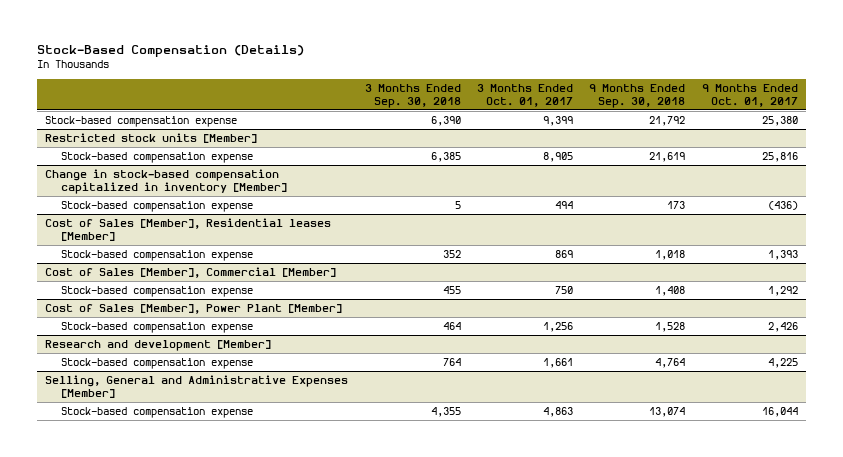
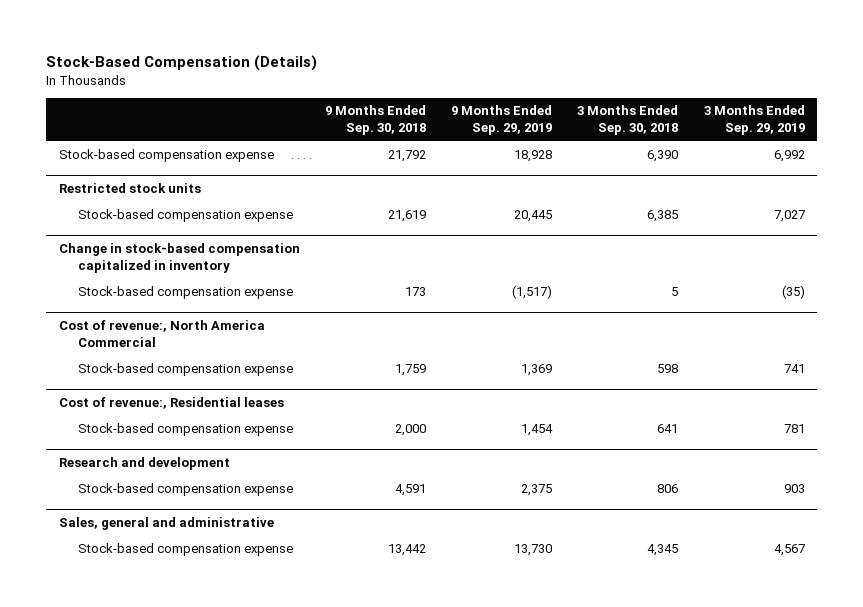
- | 3 Months Ended Sep. 30, 2018 | 3 Months Ended Oct. 01, 2017 | 9 Months Ended Sep. 30, 2018 | 9 Months Ended Oct. 01, 2017
+ | 9 Months Ended Sep. 30, 2018 | 9 Months Ended Sep. 29, 2019 | 3 Months Ended Sep. 30, 2018 | 3 Months Ended Sep. 29, 2019
- Restricted stock units [Member]
+ Restricted stock units
- Change in stock-based compensation capitalized in inventory [Member]
+ Change in stock-based compensation capitalized in inventory
- Cost of Sales [Member], Residential leases [Member]
- Stock-based compensation expense | 352 | 869 | 1,018 | 1,393
- Cost of Sales [Member], Commercial [Member]
- Stock-based compensation expense | 455 | 750 | 1,408 | 1,292
- Cost of Sales [Member], Power Plant [Member]
- Stock-based compensation expense | 464 | 1,256 | 1,528 | 2,426
- Research and development [Member]
- Stock-based compensation expense | 764 | 1,661 | 4,764 | 4,225
- Selling, General and Administrative Expenses [Member]
- Stock-based compensation expense | 4,355 | 4,863 | 13,074 | 16,044
+ Cost of revenue:, North America Commercial
+ Stock-based compensation expense | 1,759 | 1,369 | 598 | 741
+ Cost of revenue:, Residential leases
+ Stock-based compensation expense | 2,000 | 1,454 | 641 | 781
+ Research and development
+ Stock-based compensation expense | 4,591 | 2,375 | 806 | 903
+ Sales, general and administrative
+ Stock-based compensation expense | 13,442 | 13,730 | 4,345 | 4,567

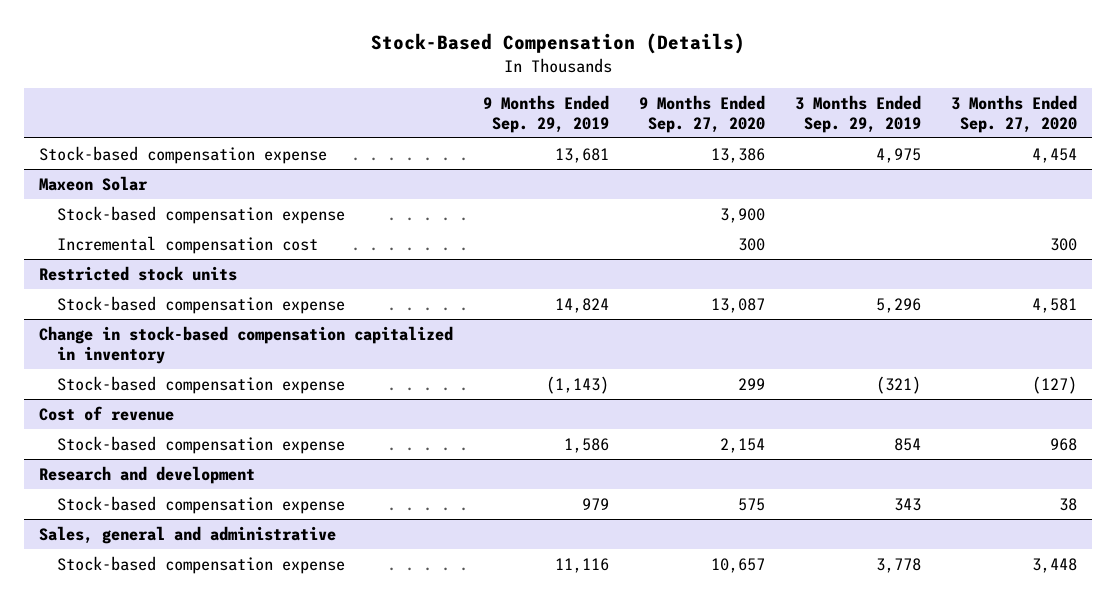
- | 9 Months Ended Sep. 30, 2018 | 9 Months Ended Sep. 29, 2019 | 3 Months Ended Sep. 30, 2018 | 3 Months Ended Sep. 29, 2019
+ | 9 Months Ended Sep. 29, 2019 | 9 Months Ended Sep. 27, 2020 | 3 Months Ended Sep. 29, 2019 | 3 Months Ended Sep. 27, 2020
- Stock-based compensation expense | 21,792 | 18,928 | 6,390 | 6,992
+ Stock-based compensation expense | 13,681 | 13,386 | 4,975 | 4,454
+ Maxeon Solar
+ Stock-based compensation expense | | 3,900 | |
+ Incremental compensation cost | | 300 | | 300
@ Restricted stock units
- Stock-based compensation expense | 21,619 | 20,445 | 6,385 | 7,027
+ Stock-based compensation expense | 14,824 | 13,087 | 5,296 | 4,581
@ Change in stock-based compensation capitalized in inventory
- Stock-based compensation expense | 173 | (1,517) | 5 | (35)
- Cost of revenue:, North America Commercial
- Stock-based compensation expense | 1,759 | 1,369 | 598 | 741
- Cost of revenue:, Residential leases
- Stock-based compensation expense | 2,000 | 1,454 | 641 | 781
@ Change in stock-based compensation capitalized in inventory
+ Stock-based compensation expense | (1,143) | 299 | (321) | (127)
+ Cost of revenue
+ Stock-based compensation expense | 1,586 | 2,154 | 854 | 968
@ Research and development
- Stock-based compensation expense | 4,591 | 2,375 | 806 | 903
+ Stock-based compensation expense | 979 | 575 | 343 | 38
@ Sales, general and administrative
- Stock-based compensation expense | 13,442 | 13,730 | 4,345 | 4,567
+ Stock-based compensation expense | 11,116 | 10,657 | 3,778 | 3,448

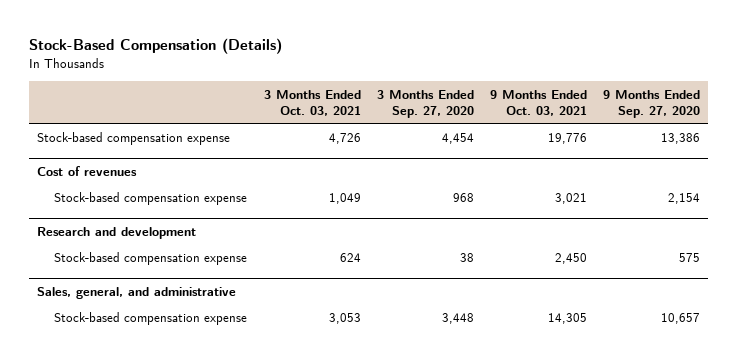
- | 9 Months Ended Sep. 29, 2019 | 9 Months Ended Sep. 27, 2020 | 3 Months Ended Sep. 29, 2019 | 3 Months Ended Sep. 27, 2020
+ | 3 Months Ended Oct. 03, 2021 | 3 Months Ended Sep. 27, 2020 | 9 Months Ended Oct. 03, 2021 | 9 Months Ended Sep. 27, 2020
- Maxeon Solar
- Stock-based compensation expense | | 3,900 | |
- Incremental compensation cost | | 300 | | 300
- Restricted stock units
- Stock-based compensation expense | 14,824 | 13,087 | 5,296 | 4,581
- Change in stock-based compensation capitalized in inventory
- Stock-based compensation expense | (1,143) | 299 | (321) | (127)
- Cost of revenue
+ Cost of revenues
- Sales, general and administrative
+ Sales, general, and administrative

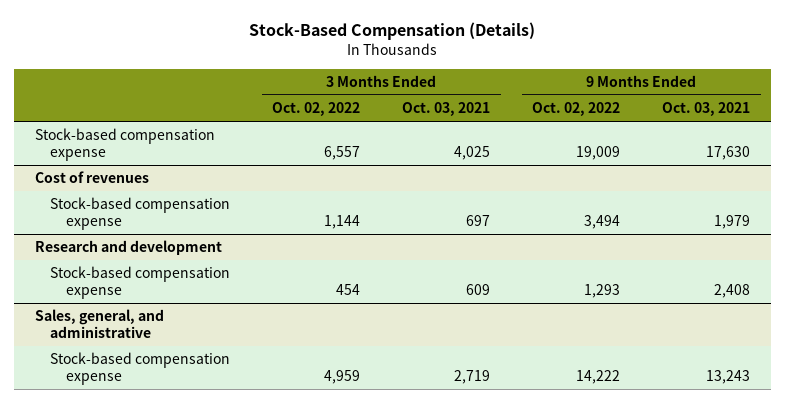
- | 3 Months Ended Oct. 03, 2021 | 3 Months Ended Sep. 27, 2020 | 9 Months Ended Oct. 03, 2021 | 9 Months Ended Sep. 27, 2020
+ | 3 Months Ended Oct. 02, 2022 | 3 Months Ended Oct. 03, 2021 | 9 Months Ended Oct. 02, 2022 | 9 Months Ended Oct. 03, 2021
- Stock-based compensation expense | 4,726 | 4,454 | 19,776 | 13,386
+ Stock-based compensation expense | 6,557 | 4,025 | 19,009 | 17,630
@ Cost of revenues
- Stock-based compensation expense | 1,049 | 968 | 3,021 | 2,154
+ Stock-based compensation expense | 1,144 | 697 | 3,494 | 1,979
@ Research and development
- Stock-based compensation expense | 624 | 38 | 2,450 | 575
+ Stock-based compensation expense | 454 | 609 | 1,293 | 2,408
@ Sales, general, and administrative
- Stock-based compensation expense | 3,053 | 3,448 | 14,305 | 10,657
+ Stock-based compensation expense | 4,959 | 2,719 | 14,222 | 13,243

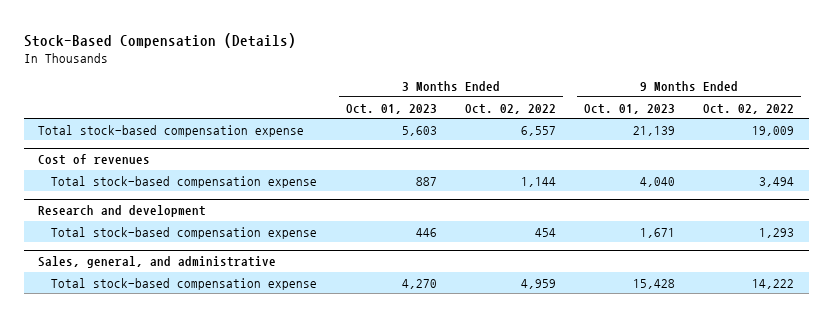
- | 3 Months Ended Oct. 02, 2022 | 3 Months Ended Oct. 03, 2021 | 9 Months Ended Oct. 02, 2022 | 9 Months Ended Oct. 03, 2021
+ | 3 Months Ended Oct. 01, 2023 | 3 Months Ended Oct. 02, 2022 | 9 Months Ended Oct. 01, 2023 | 9 Months Ended Oct. 02, 2022
- Stock-based compensation expense | 6,557 | 4,025 | 19,009 | 17,630
+ Total stock-based compensation expense | 5,603 | 6,557 | 21,139 | 19,009
@ Cost of revenues
- Stock-based compensation expense | 1,144 | 697 | 3,494 | 1,979
+ Total stock-based compensation expense | 887 | 1,144 | 4,040 | 3,494
@ Research and development
- Stock-based compensation expense | 454 | 609 | 1,293 | 2,408
+ Total stock-based compensation expense | 446 | 454 | 1,671 | 1,293
@ Sales, general, and administrative
- Stock-based compensation expense | 4,959 | 2,719 | 14,222 | 13,243
+ Total stock-based compensation expense | 4,270 | 4,959 | 15,428 | 14,222

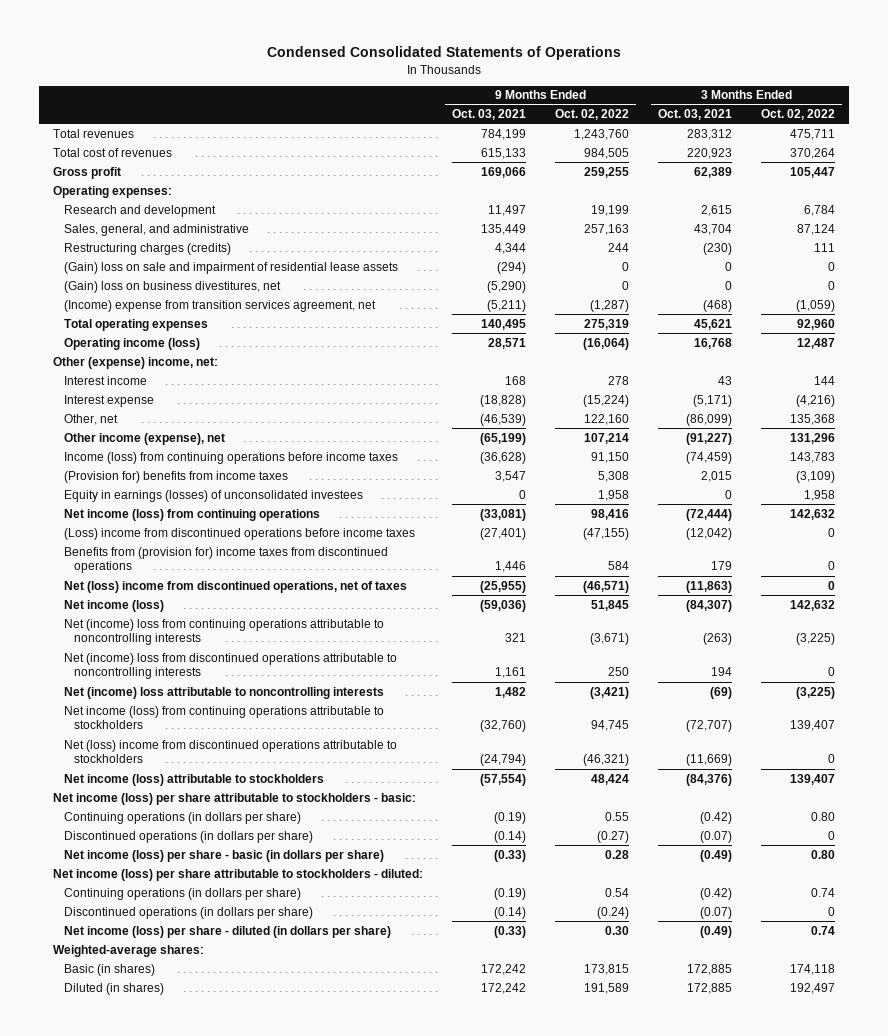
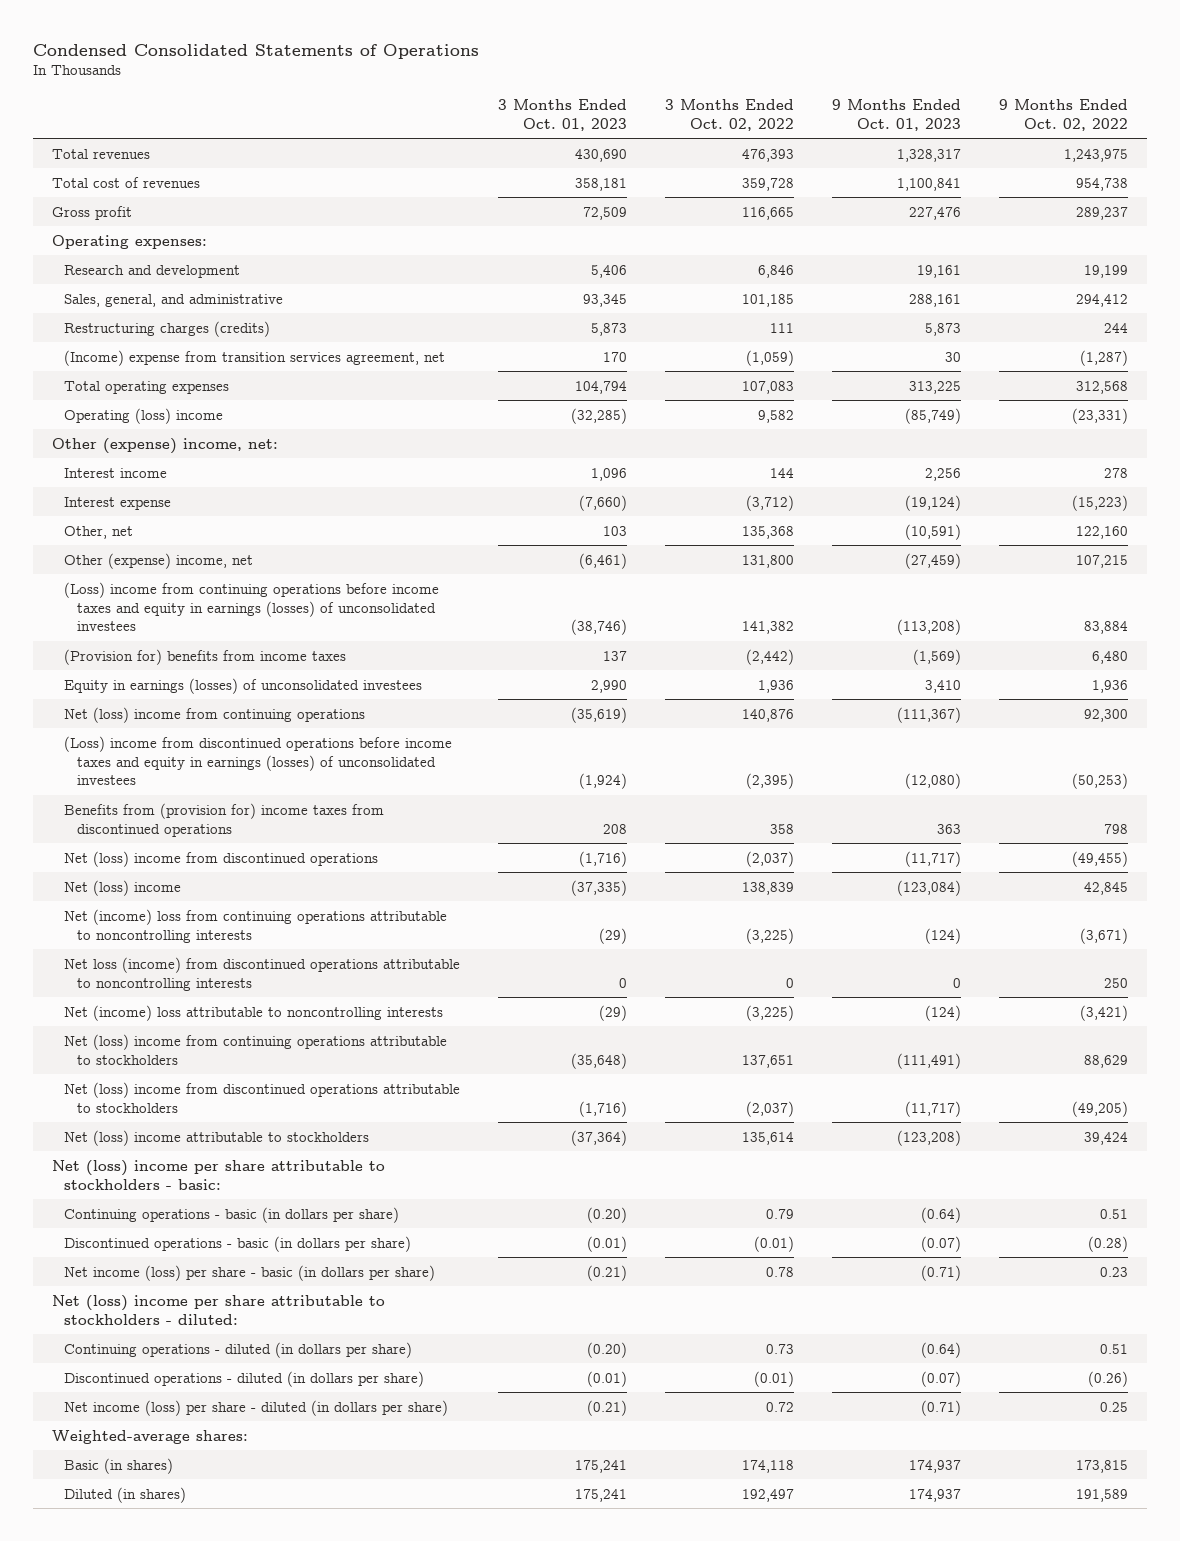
- | 9 Months Ended Oct. 03, 2021 | 9 Months Ended Oct. 02, 2022 | 3 Months Ended Oct. 03, 2021 | 3 Months Ended Oct. 02, 2022
+ | 3 Months Ended Oct. 01, 2023 | 3 Months Ended Oct. 02, 2022 | 9 Months Ended Oct. 01, 2023 | 9 Months Ended Oct. 02, 2022
- Total revenues | 784,199 | 1,243,760 | 283,312 | 475,711
- Total cost of revenues | 615,133 | 984,505 | 220,923 | 370,264
- Gross profit | 169,066 | 259,255 | 62,389 | 105,447
+ Total revenues | 430,690 | 476,393 | 1,328,317 | 1,243,975
+ Total cost of revenues | 358,181 | 359,728 | 1,100,841 | 954,738
+ Gross profit | 72,509 | 116,665 | 227,476 | 289,237
- Research and development | 11,497 | 19,199 | 2,615 | 6,784
- Sales, general, and administrative | 135,449 | 257,163 | 43,704 | 87,124
+ Research and development | 5,406 | 6,846 | 19,161 | 19,199
+ Sales, general, and administrative | 93,345 | 101,185 | 288,161 | 294,412
- (Gain) loss on sale and impairment of residential lease assets | (294) | 0 | 0 | 0
- (Gain) loss on business divestitures, net | (5,290) | 0 | 0 | 0
- Total operating expenses | 140,495 | 275,319 | 45,621 | 92,960
- Operating income (loss) | 28,571 | (16,064) | 16,768 | 12,487
+ Total operating expenses | 104,794 | 107,083 | 313,225 | 312,568
+ Operating (loss) income | (32,285) | 9,582 | (85,749) | (23,331)
- Interest expense | (18,828) | (15,224) | (5,171) | (4,216)
+ Interest expense | (7,660) | (3,712) | (19,124) | (15,223)
- Other income (expense), net | (65,199) | 107,214 | (91,227) | 131,296
- Income (loss) from continuing operations before income taxes | (36,628) | 91,150 | (74,459) | 143,783
- (Provision for) benefits from income taxes | 3,547 | 5,308 | 2,015 | (3,109)
- Equity in earnings (losses) of unconsolidated investees | 0 | 1,958 | 0 | 1,958
- Net income (loss) from continuing operations | (33,081) | 98,416 | (72,444) | 142,632
- (Loss) income from discontinued operations before income taxes | (27,401) | (47,155) | (12,042) | 0
- Benefits from (provision for) income taxes from discontinued operations | 1,446 | 584 | 179 | 0
- Net (loss) income from discontinued operations, net of taxes | (25,955) | (46,571) | (11,863) | 0
- Net income (loss) | (59,036) | 51,845 | (84,307) | 142,632
+ Other (expense) income, net | (6,461) | 131,800 | (27,459) | 107,215
+ (Loss) income from continuing operations before income taxes and equity in earnings (losses) of unconsolidated investees | (38,746) | 141,382 | (113,208) | 83,884
+ (Provision for) benefits from income taxes | 137 | (2,442) | (1,569) | 6,480
+ Equity in earnings (losses) of unconsolidated investees | 2,990 | 1,936 | 3,410 | 1,936
+ Net (loss) income from continuing operations | (35,619) | 140,876 | (111,367) | 92,300
+ (Loss) income from discontinued operations before income taxes and equity in earnings (losses) of unconsolidated investees | (1,924) | (2,395) | (12,080) | (50,253)
+ Benefits from (provision for) income taxes from discontinued operations | 208 | 358 | 363 | 798
+ Net (loss) income from discontinued operations | (1,716) | (2,037) | (11,717) | (49,455)
+ Net (loss) income | (37,335) | 138,839 | (123,084) | 42,845
- Net (income) loss from discontinued operations attributable to noncontrolling interests | 1,161 | 250 | 194 | 0
+ Net loss (income) from discontinued operations attributable to noncontrolling interests | 0 | 0 | 0 | 250
- Net income (loss) from continuing operations attributable to stockholders | (32,760) | 94,745 | (72,707) | 139,407
- Net (loss) income from discontinued operations attributable to stockholders | (24,794) | (46,321) | (11,669) | 0
- Net income (loss) attributable to stockholders | (57,554) | 48,424 | (84,376) | 139,407
- Net income (loss) per share attributable to stockholders - basic:
- Continuing operations (in dollars per share) | (0.19) | 0.55 | (0.42) | 0.80
- Discontinued operations (in dollars per share) | (0.14) | (0.27) | (0.07) | 0
- Net income (loss) per share - basic (in dollars per share) | (0.33) | 0.28 | (0.49) | 0.80
- Net income (loss) per share attributable to stockholders - diluted:
- Continuing operations (in dollars per share) | (0.19) | 0.54 | (0.42) | 0.74
- Discontinued operations (in dollars per share) | (0.14) | (0.24) | (0.07) | 0
- Net income (loss) per share - diluted (in dollars per share) | (0.33) | 0.30 | (0.49) | 0.74
+ Net (loss) income from continuing operations attributable to stockholders | (35,648) | 137,651 | (111,491) | 88,629
+ Net (loss) income from discontinued operations attributable to stockholders | (1,716) | (2,037) | (11,717) | (49,205)
+ Net (loss) income attributable to stockholders | (37,364) | 135,614 | (123,208) | 39,424
+ Net (loss) income per share attributable to stockholders - basic:
+ Continuing operations - basic (in dollars per share) | (0.20) | 0.79 | (0.64) | 0.51
+ Discontinued operations - basic (in dollars per share) | (0.01) | (0.01) | (0.07) | (0.28)
+ Net income (loss) per share - basic (in dollars per share) | (0.21) | 0.78 | (0.71) | 0.23
+ Net (loss) income per share attributable to stockholders - diluted:
+ Continuing operations - diluted (in dollars per share) | (0.20) | 0.73 | (0.64) | 0.51
+ Discontinued operations - diluted (in dollars per share) | (0.01) | (0.01) | (0.07) | (0.26)
+ Net income (loss) per share - diluted (in dollars per share) | (0.21) | 0.72 | (0.71) | 0.25

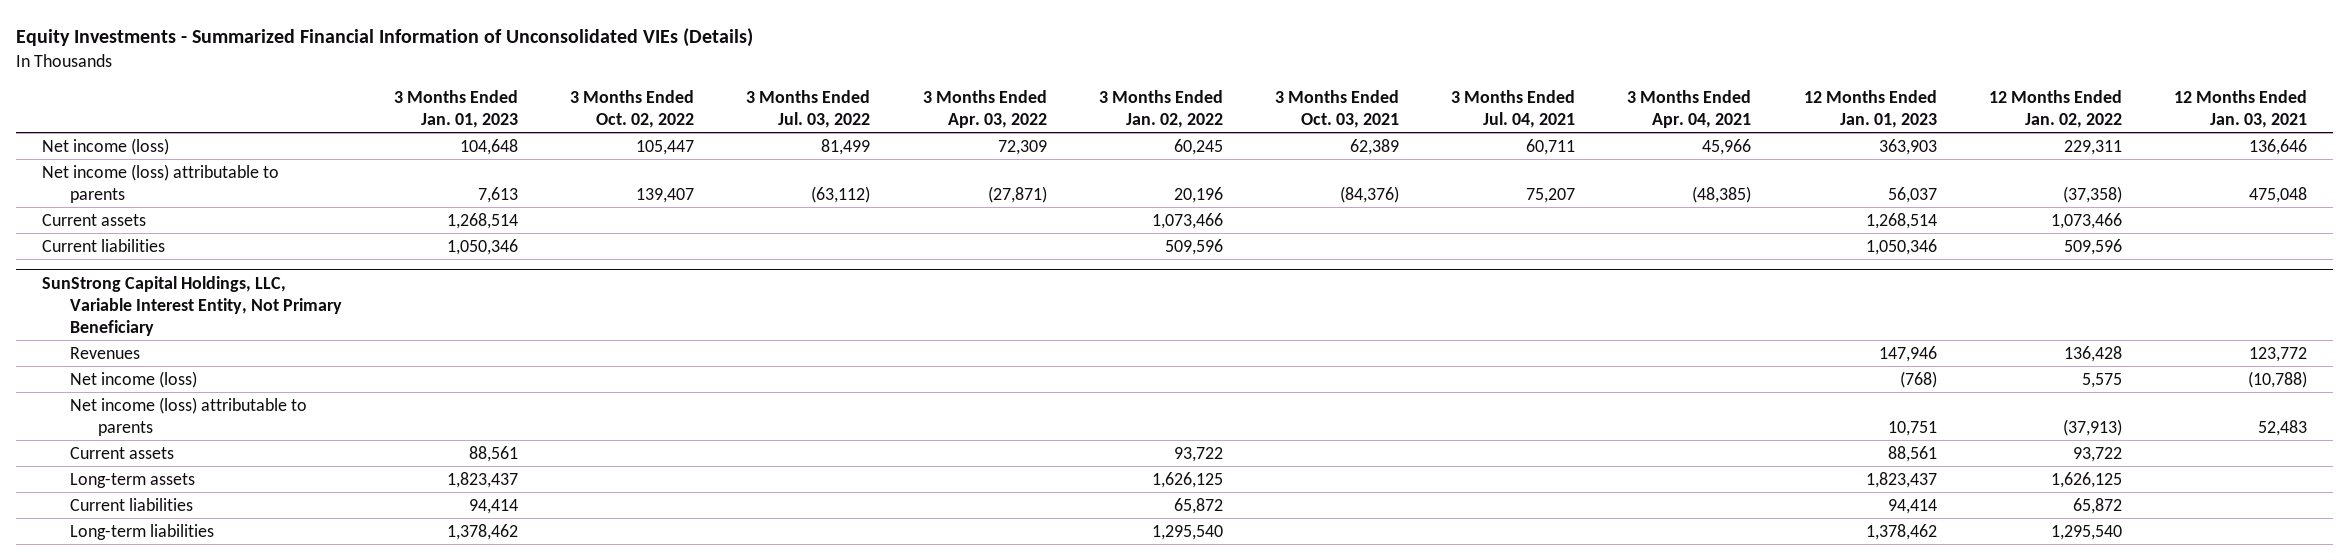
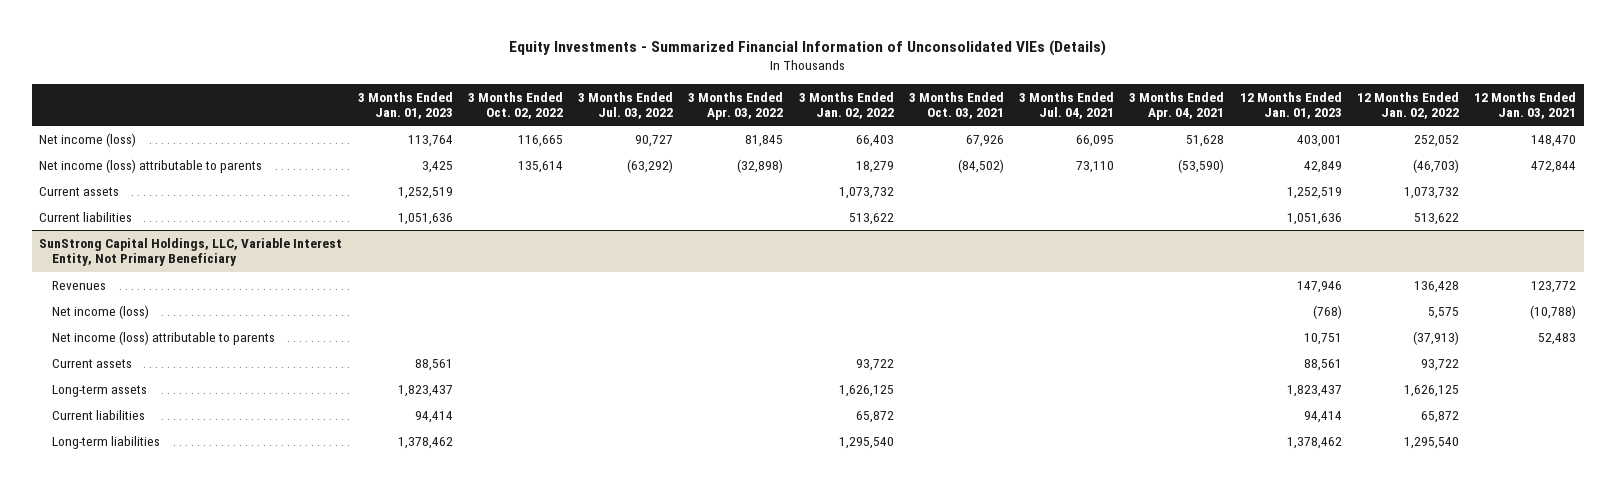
- Net income (loss) | 104,648 | 105,447 | 81,499 | 72,309 | 60,245 | 62,389 | 60,711 | 45,966 | 363,903 | 229,311 | 136,646
- Net income (loss) attributable to parents | 7,613 | 139,407 | (63,112) | (27,871) | 20,196 | (84,376) | 75,207 | (48,385) | 56,037 | (37,358) | 475,048
- Current assets | 1,268,514 | | | | 1,073,466 | | | | 1,268,514 | 1,073,466 |
- Current liabilities | 1,050,346 | | | | 509,596 | | | | 1,050,346 | 509,596 |
+ Net income (loss) | 113,764 | 116,665 | 90,727 | 81,845 | 66,403 | 67,926 | 66,095 | 51,628 | 403,001 | 252,052 | 148,470
+ Net income (loss) attributable to parents | 3,425 | 135,614 | (63,292) | (32,898) | 18,279 | (84,502) | 73,110 | (53,590) | 42,849 | (46,703) | 472,844
+ Current assets | 1,252,519 | | | | 1,073,732 | | | | 1,252,519 | 1,073,732 |
+ Current liabilities | 1,051,636 | | | | 513,622 | | | | 1,051,636 | 513,622 |

